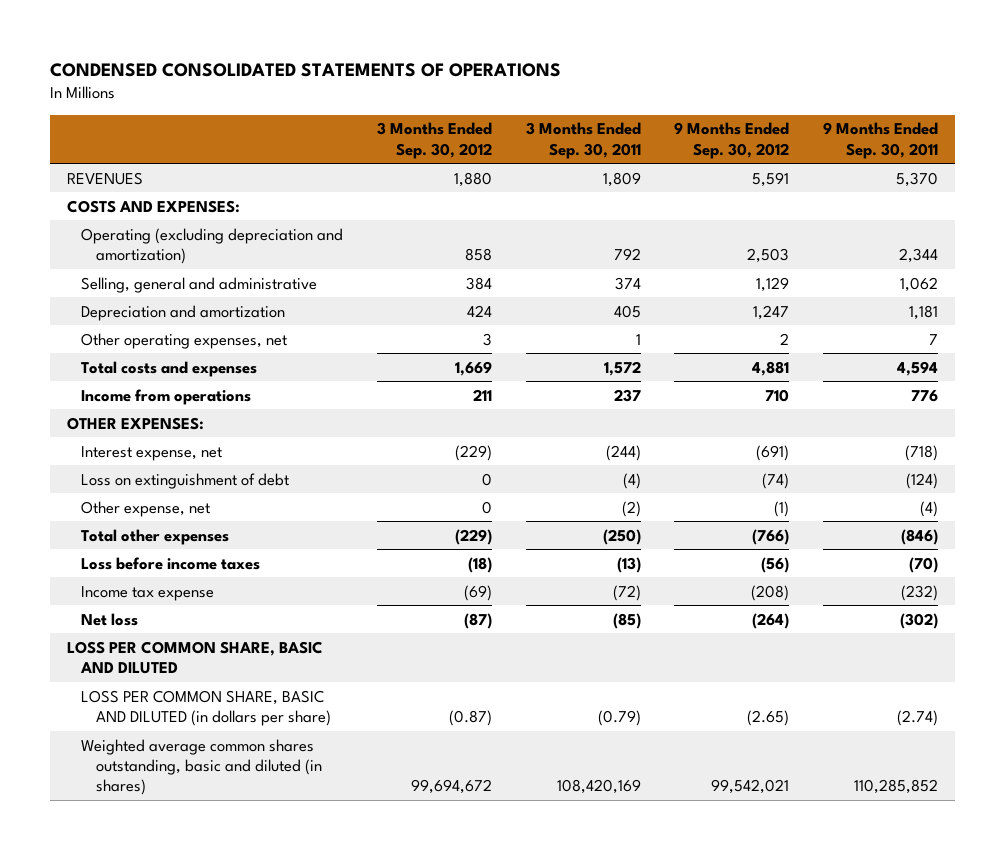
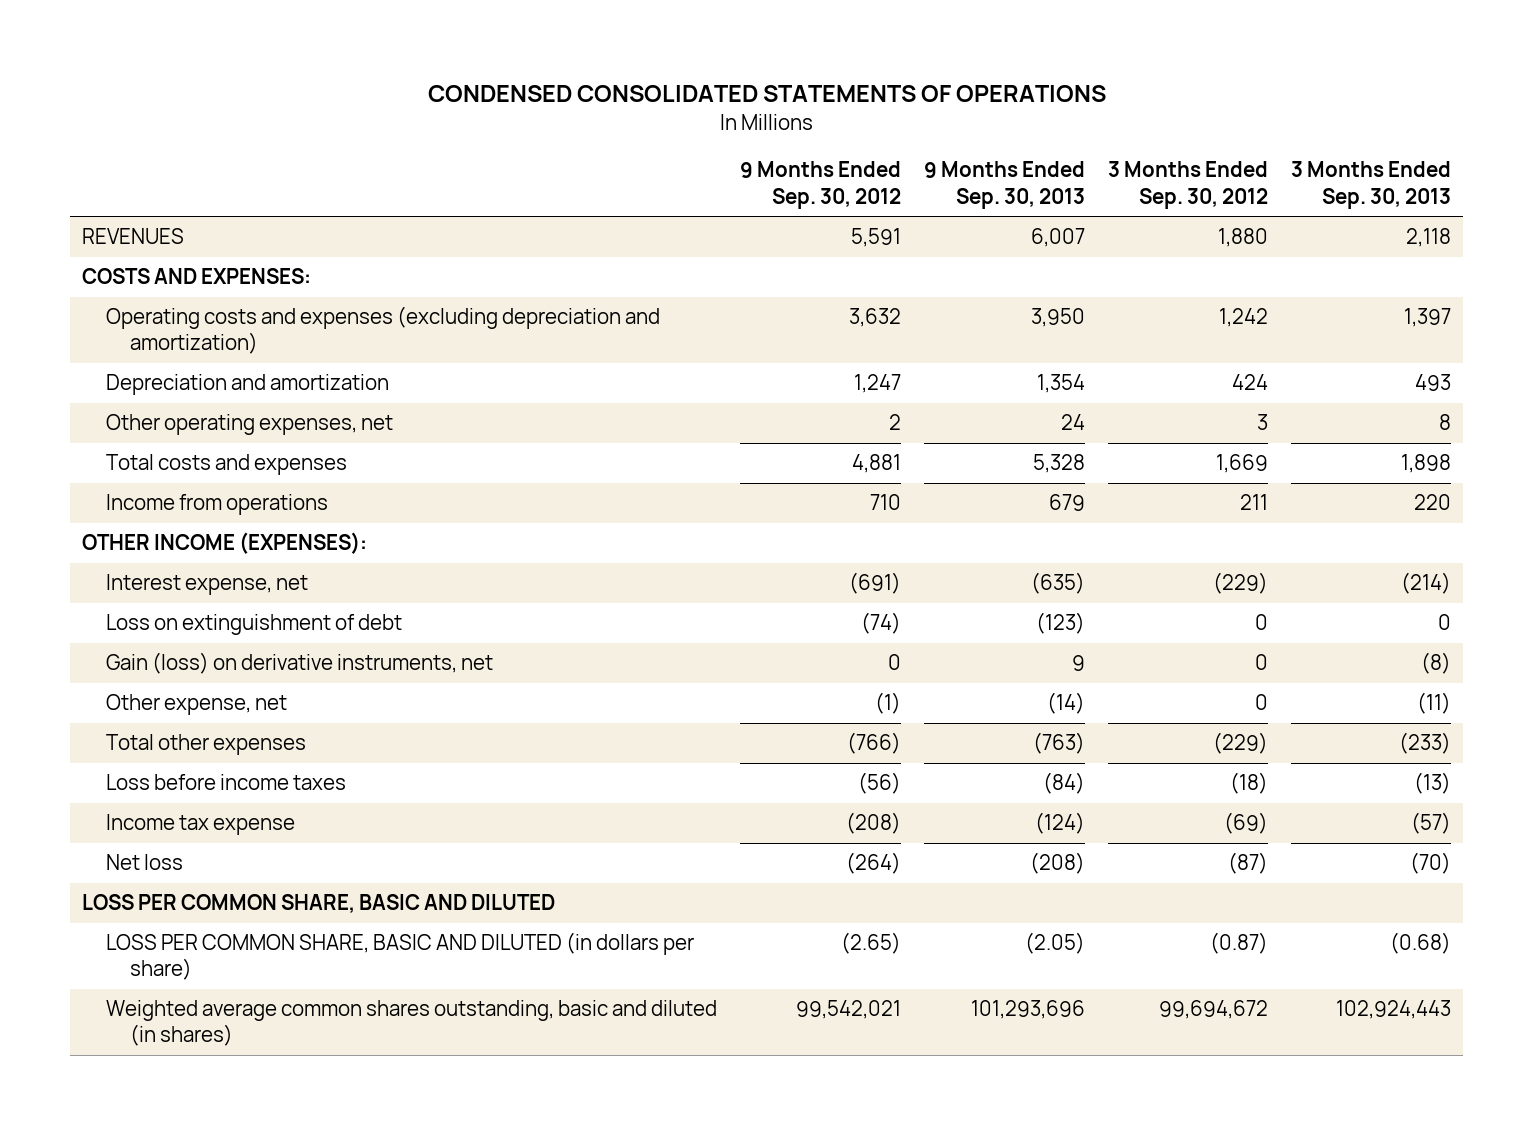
- | 3 Months Ended Sep. 30, 2012 | 3 Months Ended Sep. 30, 2011 | 9 Months Ended Sep. 30, 2012 | 9 Months Ended Sep. 30, 2011
+ | 9 Months Ended Sep. 30, 2012 | 9 Months Ended Sep. 30, 2013 | 3 Months Ended Sep. 30, 2012 | 3 Months Ended Sep. 30, 2013
- Operating (excluding depreciation and amortization) | 858 | 792 | 2,503 | 2,344
- Selling, general and administrative | 384 | 374 | 1,129 | 1,062
+ Operating costs and expenses (excluding depreciation and amortization) | 3,632 | 3,950 | 1,242 | 1,397
- OTHER EXPENSES:
+ OTHER INCOME (EXPENSES):
+ Gain (loss) on derivative instruments, net | 0 | 9 | 0 | (8)

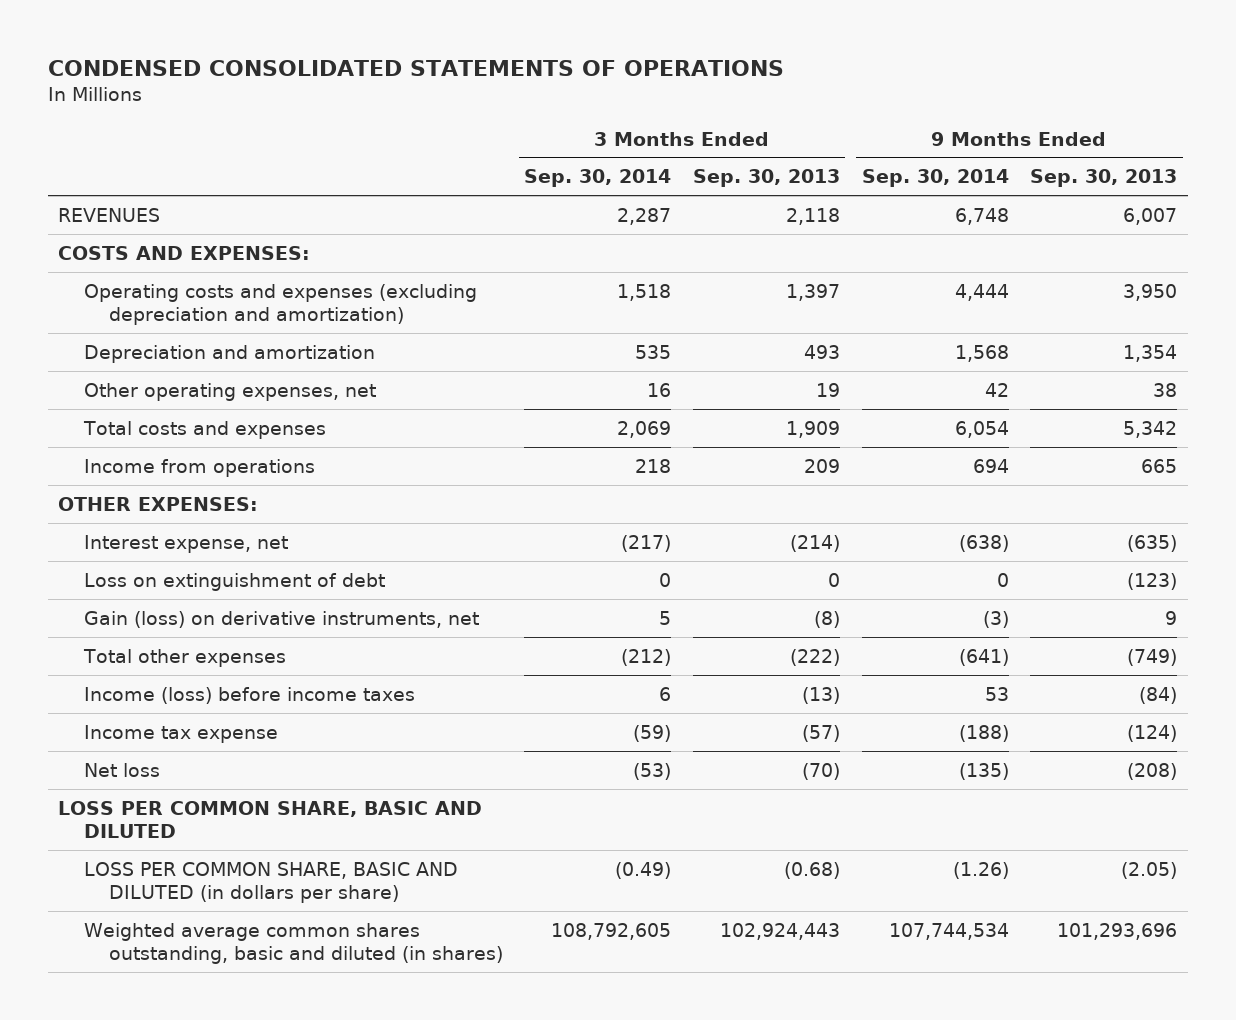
- | 9 Months Ended Sep. 30, 2012 | 9 Months Ended Sep. 30, 2013 | 3 Months Ended Sep. 30, 2012 | 3 Months Ended Sep. 30, 2013
+ | 3 Months Ended Sep. 30, 2014 | 3 Months Ended Sep. 30, 2013 | 9 Months Ended Sep. 30, 2014 | 9 Months Ended Sep. 30, 2013
- Other operating expenses, net | 2 | 24 | 3 | 8
- Total costs and expenses | 4,881 | 5,328 | 1,669 | 1,898
- Income from operations | 710 | 679 | 211 | 220
- OTHER INCOME (EXPENSES):
+ Other operating expenses, net | 16 | 19 | 42 | 38
+ Total costs and expenses | 2,069 | 1,909 | 6,054 | 5,342
+ Income from operations | 218 | 209 | 694 | 665
+ OTHER EXPENSES:
- Other expense, net | (1) | (14) | 0 | (11)
- Total other expenses | (766) | (763) | (229) | (233)
- Loss before income taxes | (56) | (84) | (18) | (13)
+ Total other expenses | (212) | (222) | (641) | (749)
+ Income (loss) before income taxes | 6 | (13) | 53 | (84)

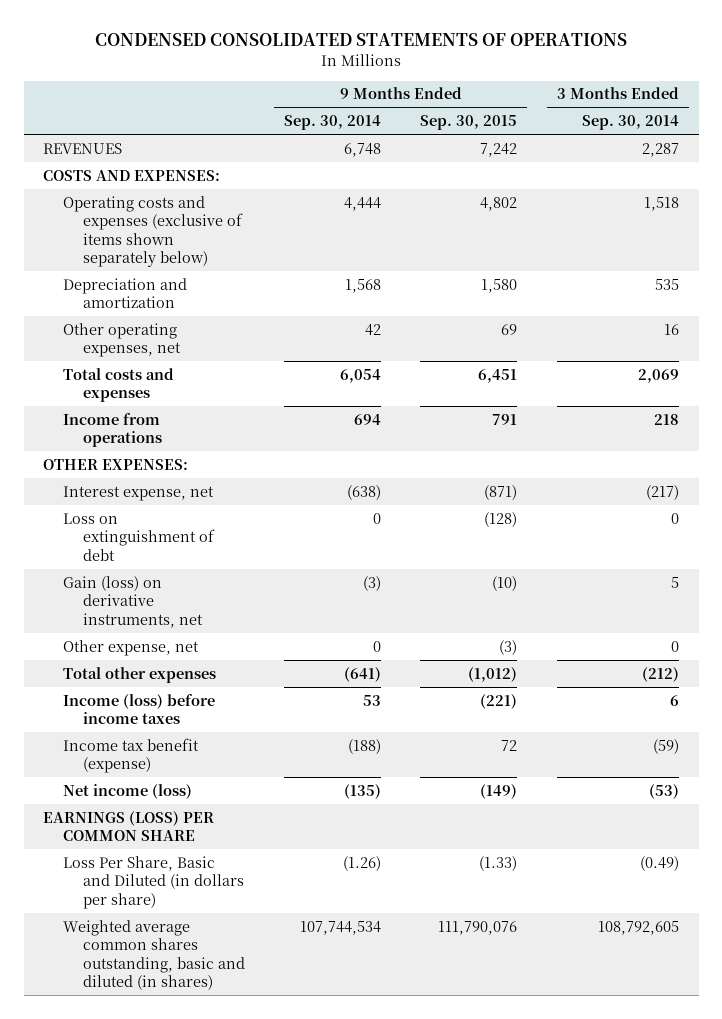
- | 3 Months Ended Sep. 30, 2014 | 3 Months Ended Sep. 30, 2013 | 9 Months Ended Sep. 30, 2014 | 9 Months Ended Sep. 30, 2013
+ | 9 Months Ended Sep. 30, 2014 | 9 Months Ended Sep. 30, 2015 | 3 Months Ended Sep. 30, 2014
- Operating costs and expenses (excluding depreciation and amortization) | 1,518 | 1,397 | 4,444 | 3,950
+ Operating costs and expenses (exclusive of items shown separately below) | 4,444 | 4,802 | 1,518
+ Other expense, net | 0 | (3) | 0
- Income tax expense | (59) | (57) | (188) | (124)
- Net loss | (53) | (70) | (135) | (208)
- LOSS PER COMMON SHARE, BASIC AND DILUTED
- LOSS PER COMMON SHARE, BASIC AND DILUTED (in dollars per share) | (0.49) | (0.68) | (1.26) | (2.05)
+ Income tax benefit (expense) | (188) | 72 | (59)
+ Net income (loss) | (135) | (149) | (53)
+ EARNINGS (LOSS) PER COMMON SHARE
+ Loss Per Share, Basic and Diluted (in dollars per share) | (1.26) | (1.33) | (0.49)

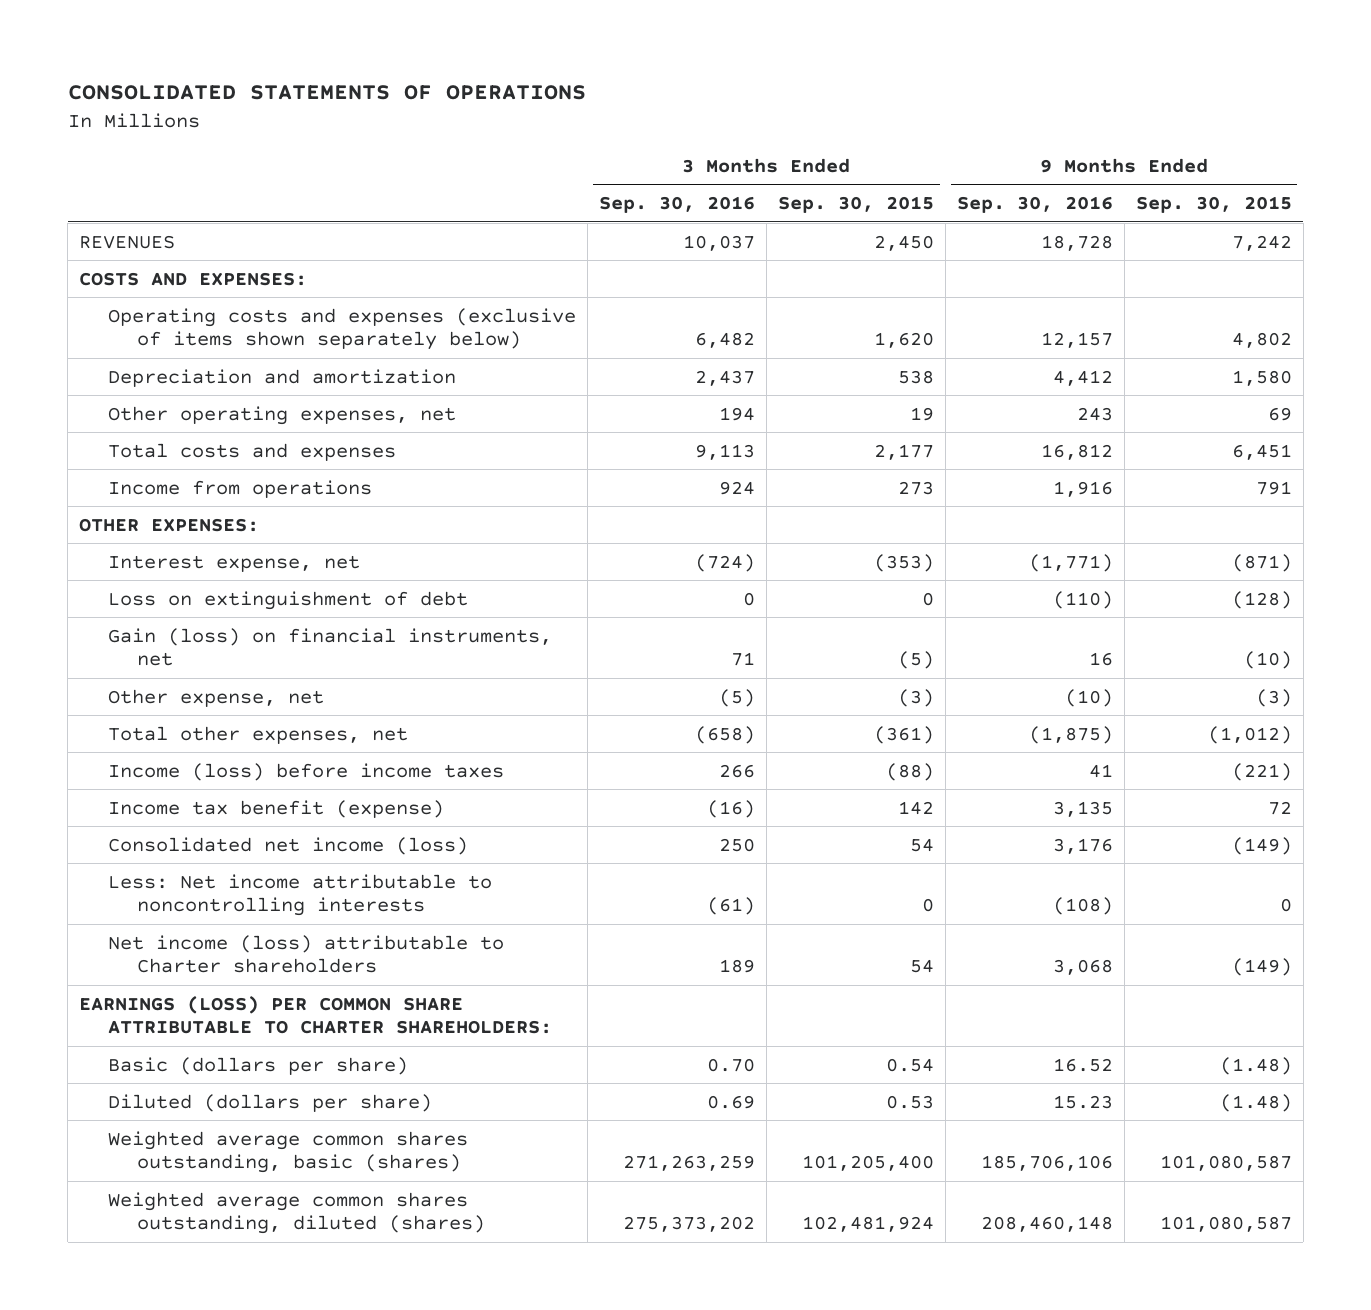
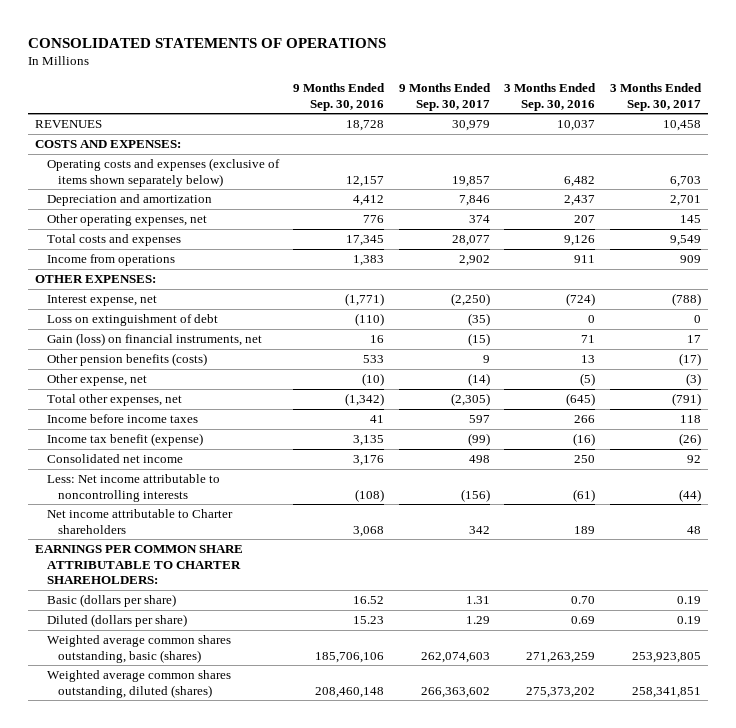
- | 3 Months Ended Sep. 30, 2016 | 3 Months Ended Sep. 30, 2015 | 9 Months Ended Sep. 30, 2016 | 9 Months Ended Sep. 30, 2015
+ | 9 Months Ended Sep. 30, 2016 | 9 Months Ended Sep. 30, 2017 | 3 Months Ended Sep. 30, 2016 | 3 Months Ended Sep. 30, 2017
- Other operating expenses, net | 194 | 19 | 243 | 69
- Total costs and expenses | 9,113 | 2,177 | 16,812 | 6,451
- Income from operations | 924 | 273 | 1,916 | 791
+ Other operating expenses, net | 776 | 374 | 207 | 145
+ Total costs and expenses | 17,345 | 28,077 | 9,126 | 9,549
+ Income from operations | 1,383 | 2,902 | 911 | 909
+ Other pension benefits (costs) | 533 | 9 | 13 | (17)
- Total other expenses, net | (658) | (361) | (1,875) | (1,012)
- Income (loss) before income taxes | 266 | (88) | 41 | (221)
+ Total other expenses, net | (1,342) | (2,305) | (645) | (791)
+ Income before income taxes | 41 | 597 | 266 | 118
- Consolidated net income (loss) | 250 | 54 | 3,176 | (149)
+ Consolidated net income | 3,176 | 498 | 250 | 92
- Net income (loss) attributable to Charter shareholders | 189 | 54 | 3,068 | (149)
- EARNINGS (LOSS) PER COMMON SHARE ATTRIBUTABLE TO CHARTER SHAREHOLDERS:
+ Net income attributable to Charter shareholders | 3,068 | 342 | 189 | 48
+ EARNINGS PER COMMON SHARE ATTRIBUTABLE TO CHARTER SHAREHOLDERS:

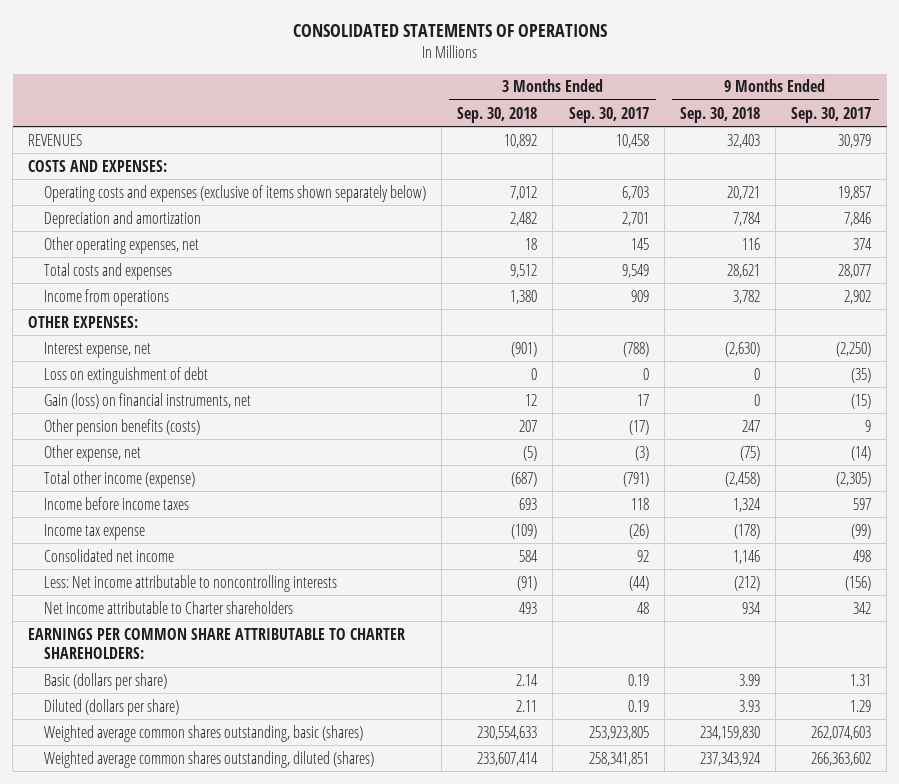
- | 9 Months Ended Sep. 30, 2016 | 9 Months Ended Sep. 30, 2017 | 3 Months Ended Sep. 30, 2016 | 3 Months Ended Sep. 30, 2017
+ | 3 Months Ended Sep. 30, 2018 | 3 Months Ended Sep. 30, 2017 | 9 Months Ended Sep. 30, 2018 | 9 Months Ended Sep. 30, 2017
- Total other expenses, net | (1,342) | (2,305) | (645) | (791)
+ Total other income (expense) | (687) | (791) | (2,458) | (2,305)
- Income tax benefit (expense) | 3,135 | (99) | (16) | (26)
+ Income tax expense | (109) | (26) | (178) | (99)

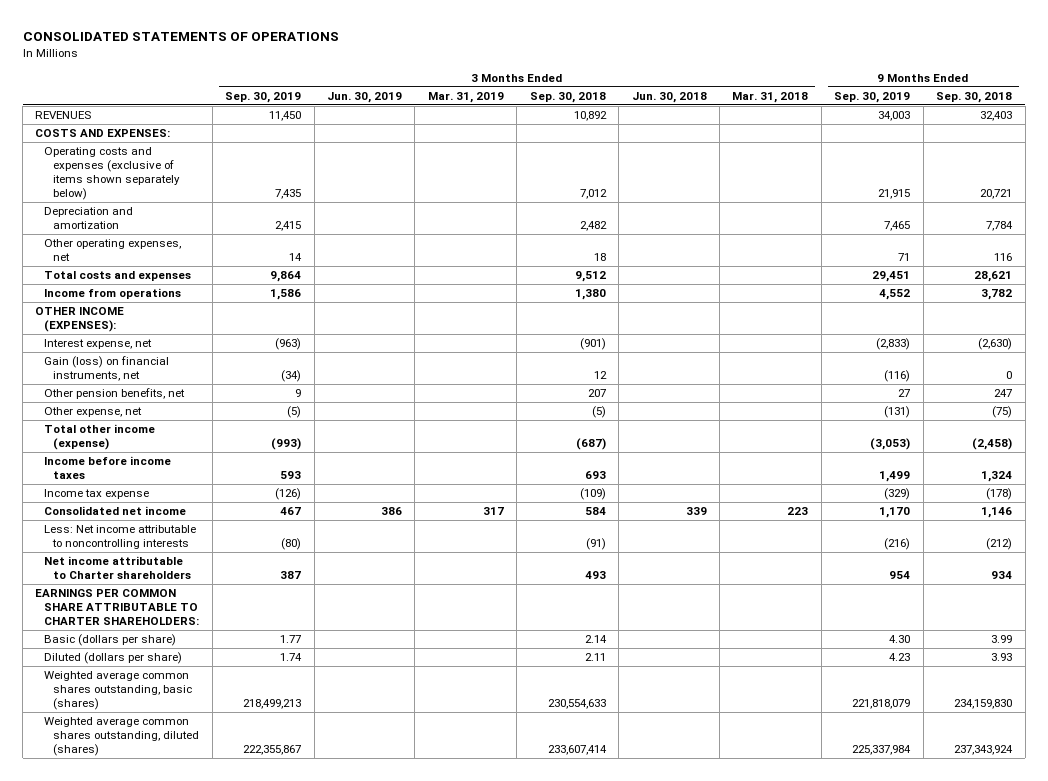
- | 3 Months Ended Sep. 30, 2018 | 3 Months Ended Sep. 30, 2017 | 9 Months Ended Sep. 30, 2018 | 9 Months Ended Sep. 30, 2017
+ | 3 Months Ended Sep. 30, 2019 | 3 Months Ended Jun. 30, 2019 | 3 Months Ended Mar. 31, 2019 | 3 Months Ended Sep. 30, 2018 | 3 Months Ended Jun. 30, 2018 | 3 Months Ended Mar. 31, 2018 | 9 Months Ended Sep. 30, 2019 | 9 Months Ended Sep. 30, 2018
- OTHER EXPENSES:
+ OTHER INCOME (EXPENSES):
- Loss on extinguishment of debt | 0 | 0 | 0 | (35)
- Other pension benefits (costs) | 207 | (17) | 247 | 9
+ Other pension benefits, net | 9 | | | 207 | | | 27 | 247

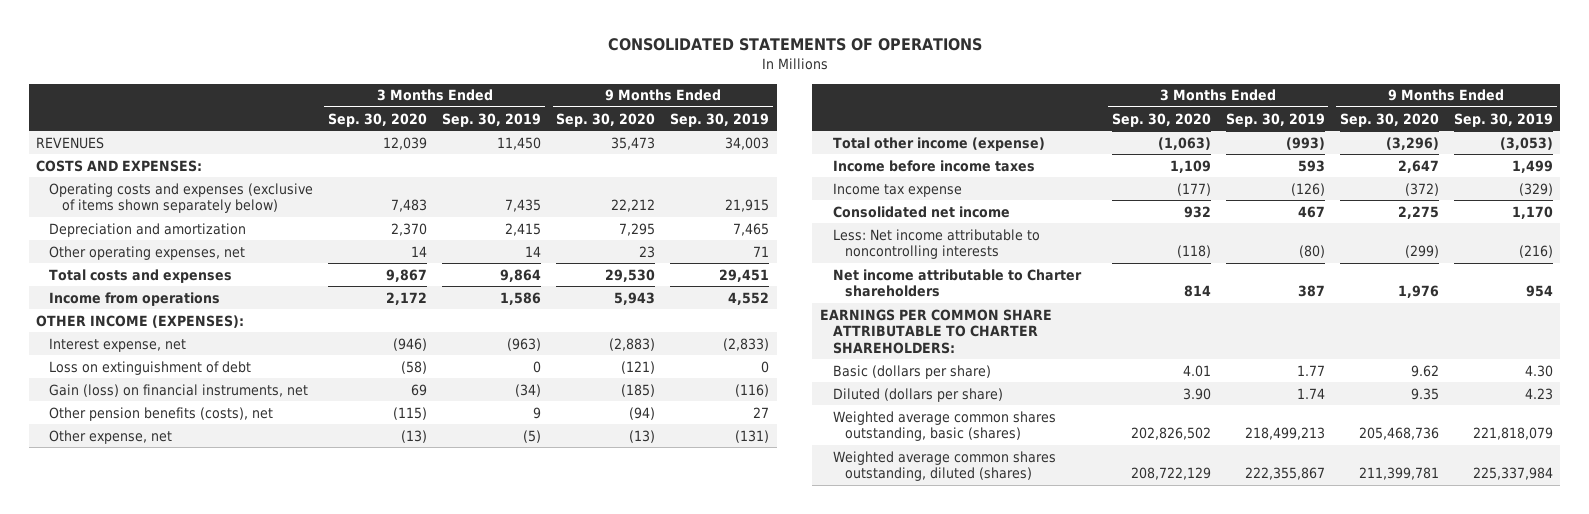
- | 3 Months Ended Sep. 30, 2019 | 3 Months Ended Jun. 30, 2019 | 3 Months Ended Mar. 31, 2019 | 3 Months Ended Sep. 30, 2018 | 3 Months Ended Jun. 30, 2018 | 3 Months Ended Mar. 31, 2018 | 9 Months Ended Sep. 30, 2019 | 9 Months Ended Sep. 30, 2018
+ | 3 Months Ended Sep. 30, 2020 | 3 Months Ended Sep. 30, 2019 | 9 Months Ended Sep. 30, 2020 | 9 Months Ended Sep. 30, 2019
+ Loss on extinguishment of debt | (58) | 0 | (121) | 0
- Other pension benefits, net | 9 | | | 207 | | | 27 | 247
+ Other pension benefits (costs), net | (115) | 9 | (94) | 27

